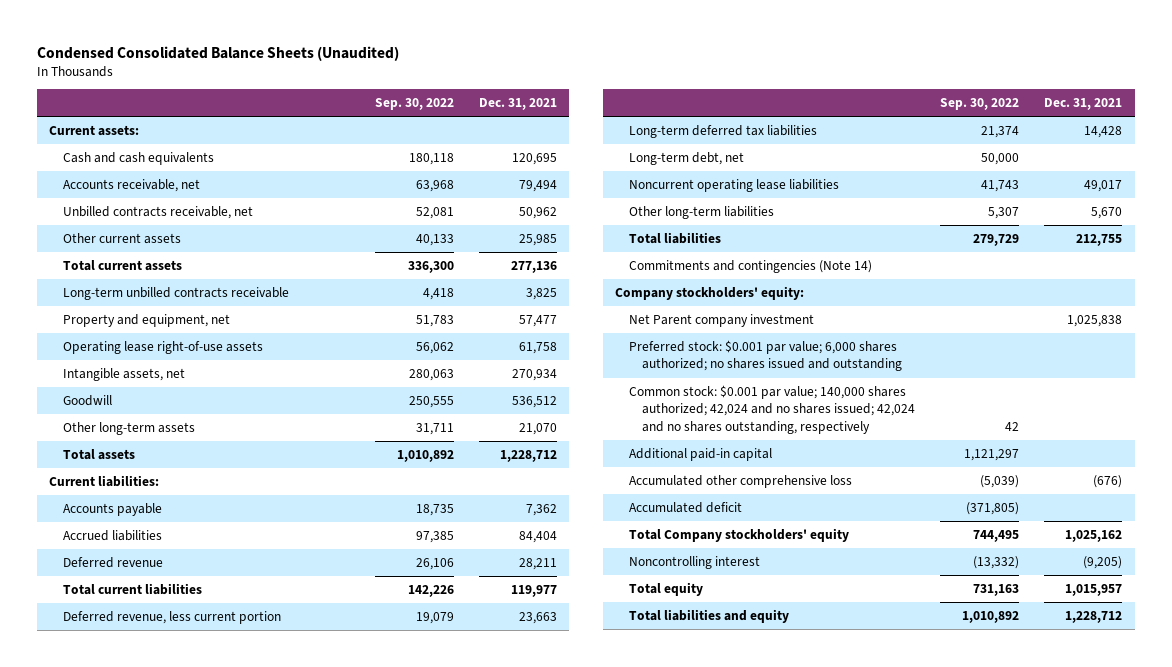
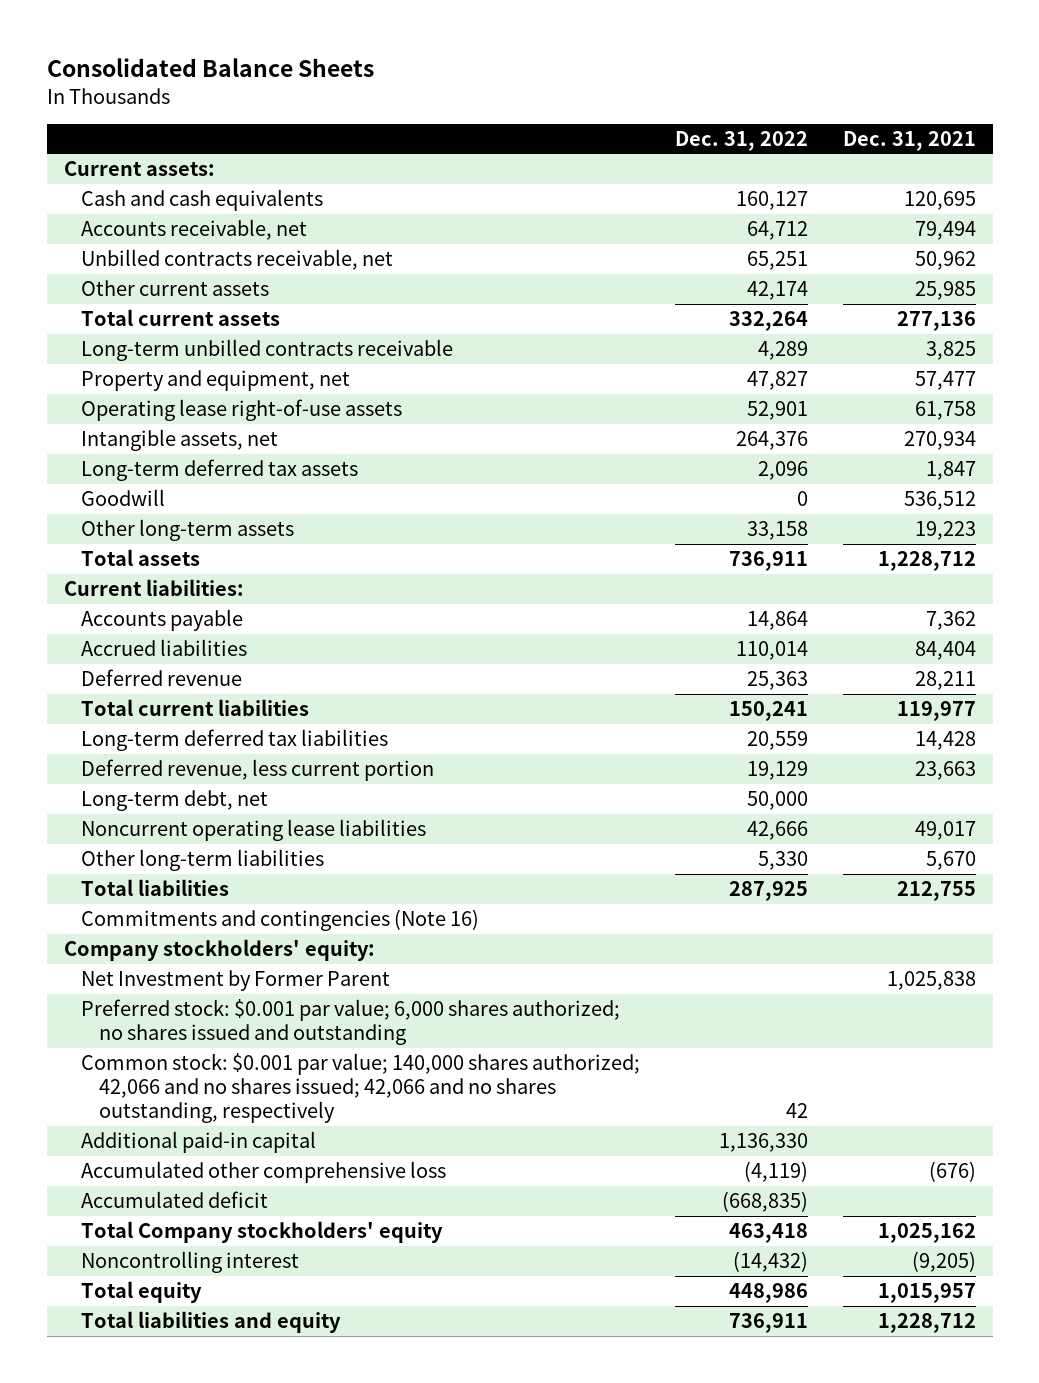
- Condensed Consolidated Balance Sheets (Unaudited)
+ Consolidated Balance Sheets
- | Sep. 30, 2022 | Dec. 31, 2021
+ | Dec. 31, 2022 | Dec. 31, 2021
+ Long-term deferred tax assets | 2,096 | 1,847
- Other long-term assets | 31,711 | 21,070
+ Other long-term assets | 33,158 | 19,223
moved down: Deferred revenue, less current portion | 19,129 | 23,663
- Commitments and contingencies (Note 14)
+ Commitments and contingencies (Note 16)
- Net Parent company investment | | 1,025,838
+ Net Investment by Former Parent | | 1,025,838
- Common stock: $0.001 par value; 140,000 shares authorized; 42,024 and no shares issued; 42,024 and no shares outstanding, respectively | 42 |
+ Common stock: $0.001 par value; 140,000 shares authorized; 42,066 and no shares issued; 42,066 and no shares outstanding, respectively | 42 |

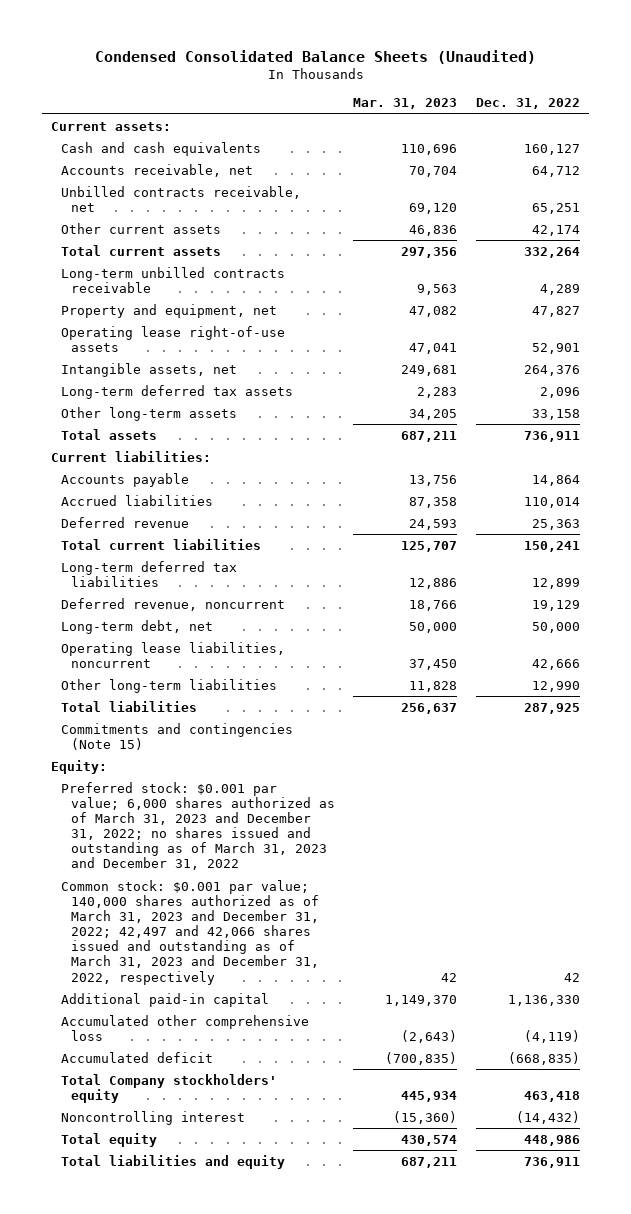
- Consolidated Balance Sheets
+ Condensed Consolidated Balance Sheets (Unaudited)
- | Dec. 31, 2022 | Dec. 31, 2021
+ | Mar. 31, 2023 | Dec. 31, 2022
- Goodwill | 0 | 536,512
- Long-term deferred tax liabilities | 20,559 | 14,428
- Deferred revenue, less current portion | 19,129 | 23,663
+ Long-term deferred tax liabilities | 12,886 | 12,899
+ Deferred revenue, noncurrent | 18,766 | 19,129
- Noncurrent operating lease liabilities | 42,666 | 49,017
- Other long-term liabilities | 5,330 | 5,670
+ Operating lease liabilities, noncurrent | 37,450 | 42,666
+ Other long-term liabilities | 11,828 | 12,990
- Commitments and contingencies (Note 16)
- Company stockholders' equity:
- Net Investment by Former Parent | | 1,025,838
- Preferred stock: $0.001 par value; 6,000 shares authorized; no shares issued and outstanding
- Common stock: $0.001 par value; 140,000 shares authorized; 42,066 and no shares issued; 42,066 and no shares outstanding, respectively | 42 |
+ Commitments and contingencies (Note 15)
+ Equity:
+ Preferred stock: $0.001 par value; 6,000 shares authorized as of March 31, 2023 and December 31, 2022; no shares issued and outstanding as of March 31, 2023 and December 31, 2022
+ Common stock: $0.001 par value; 140,000 shares authorized as of March 31, 2023 and December 31, 2022; 42,497 and 42,066 shares issued and outstanding as of March 31, 2023 and December 31, 2022, respectively | 42 | 42

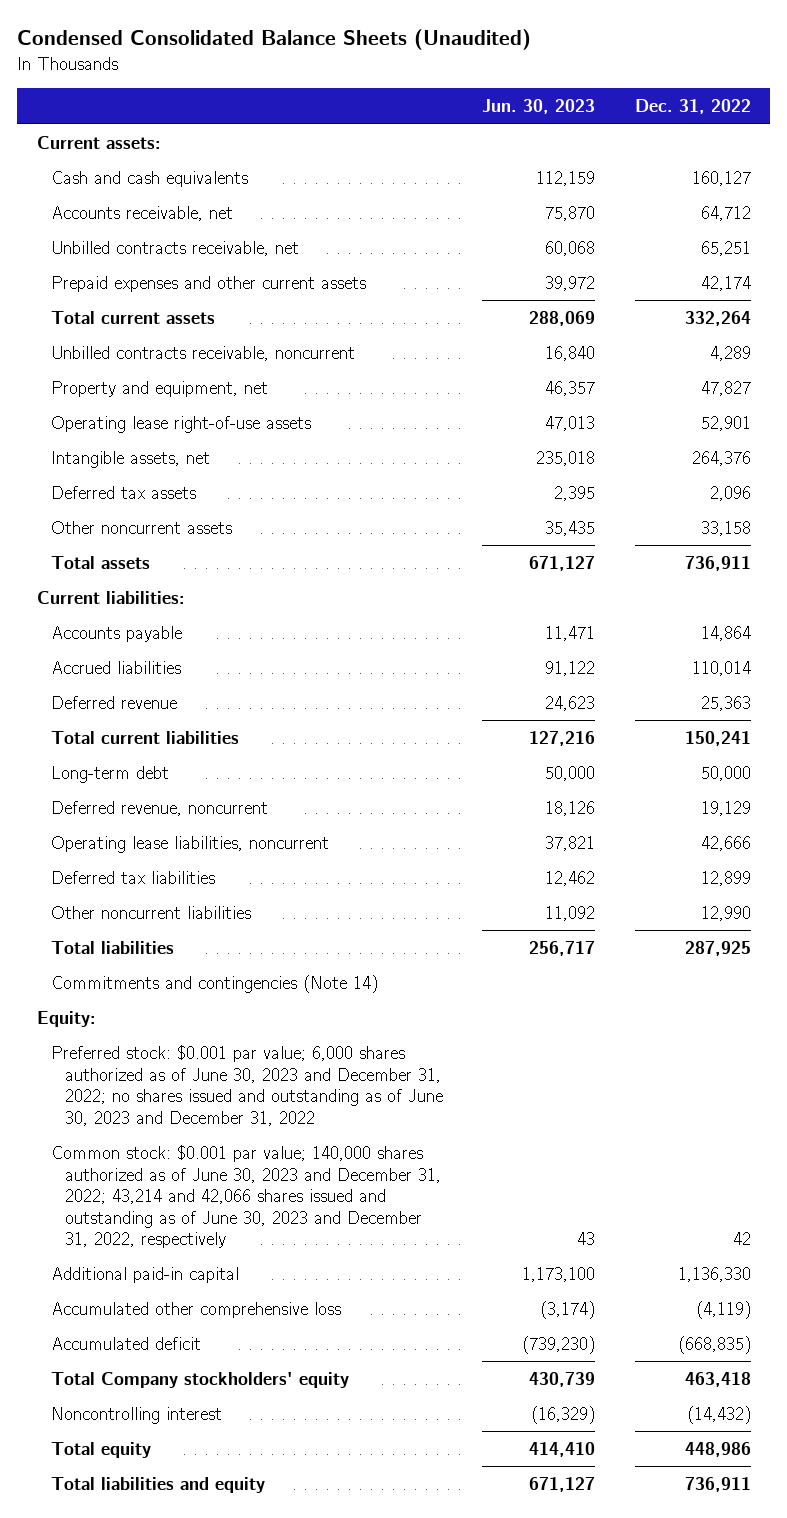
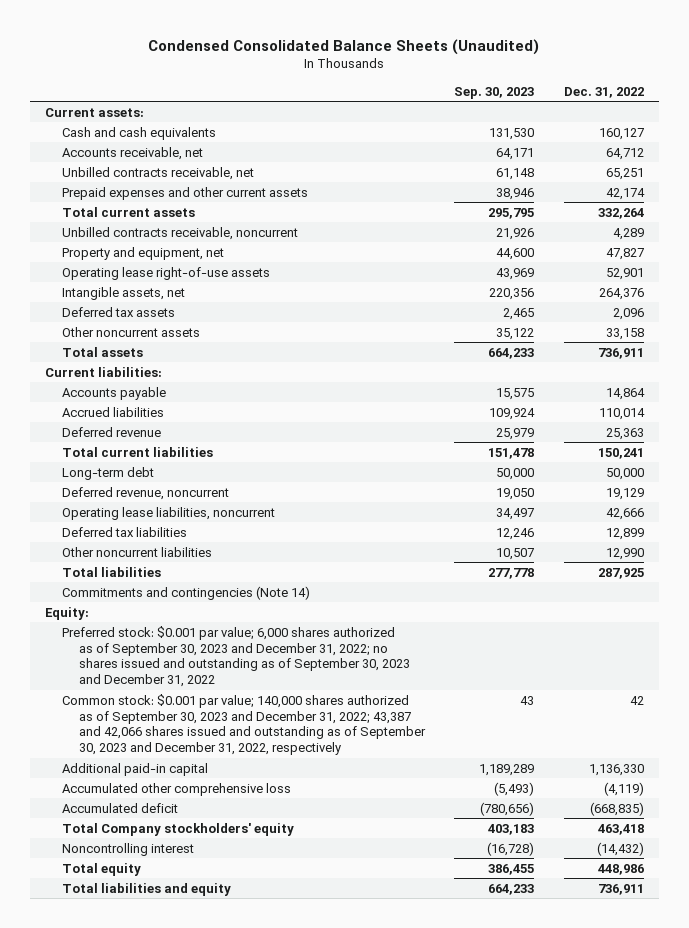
- | Jun. 30, 2023 | Dec. 31, 2022
+ | Sep. 30, 2023 | Dec. 31, 2022
- Preferred stock: $0.001 par value; 6,000 shares authorized as of June 30, 2023 and December 31, 2022; no shares issued and outstanding as of June 30, 2023 and December 31, 2022
- Common stock: $0.001 par value; 140,000 shares authorized as of June 30, 2023 and December 31, 2022; 43,214 and 42,066 shares issued and outstanding as of June 30, 2023 and December 31, 2022, respectively | 43 | 42
+ Preferred stock: $0.001 par value; 6,000 shares authorized as of September 30, 2023 and December 31, 2022; no shares issued and outstanding as of September 30, 2023 and December 31, 2022
+ Common stock: $0.001 par value; 140,000 shares authorized as of September 30, 2023 and December 31, 2022; 43,387 and 42,066 shares issued and outstanding as of September 30, 2023 and December 31, 2022, respectively | 43 | 42

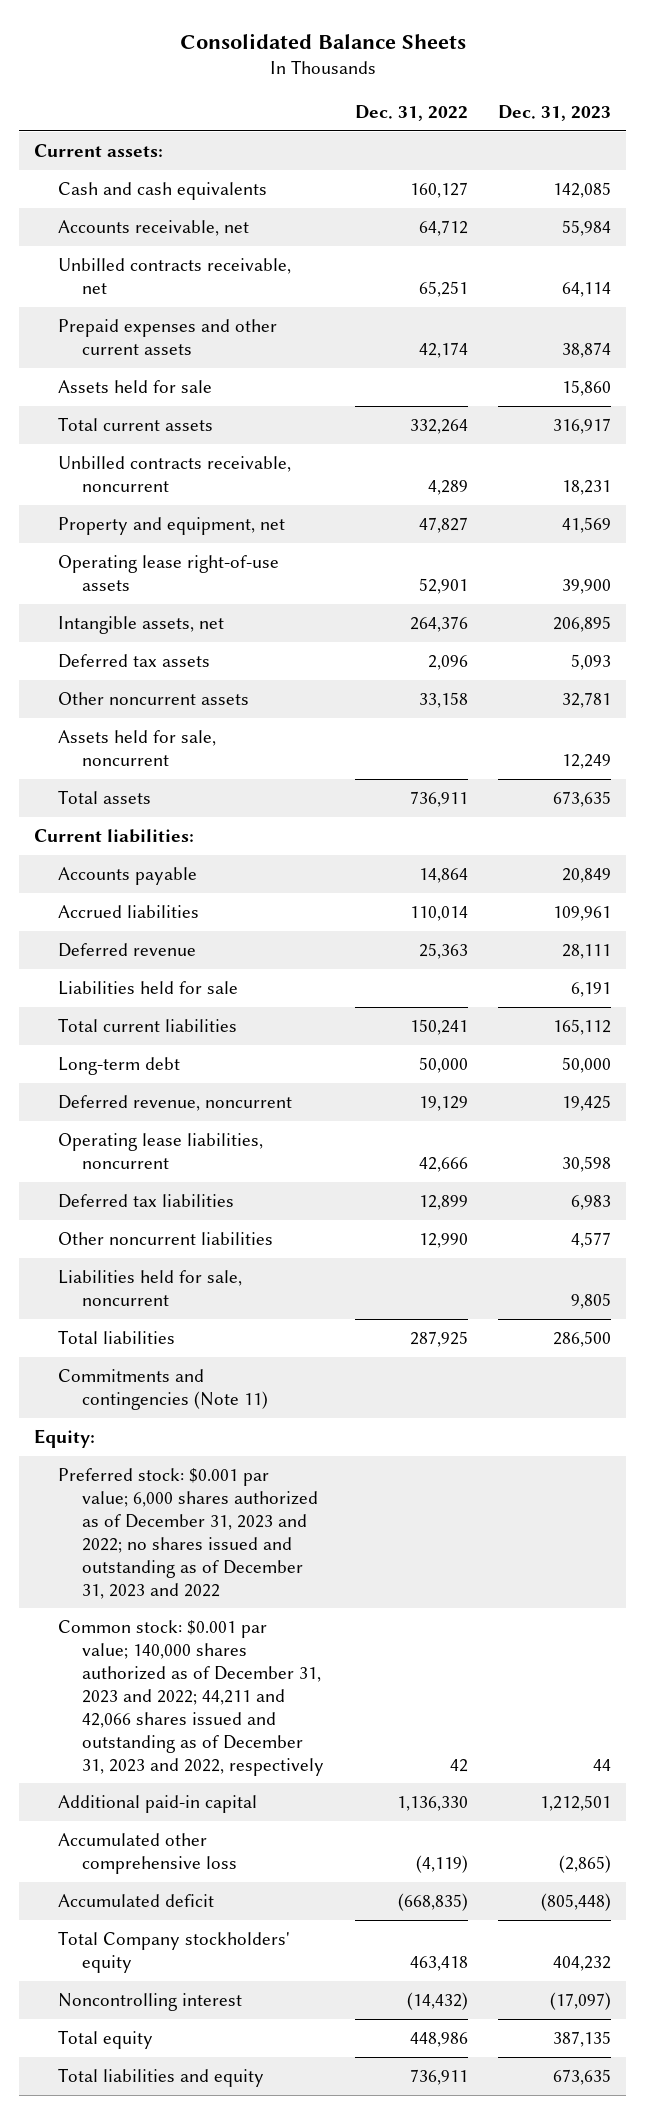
- Condensed Consolidated Balance Sheets (Unaudited)
+ Consolidated Balance Sheets
- | Sep. 30, 2023 | Dec. 31, 2022
+ | Dec. 31, 2022 | Dec. 31, 2023
+ Assets held for sale | | 15,860
+ Assets held for sale, noncurrent | | 12,249
+ Liabilities held for sale | | 6,191
+ Liabilities held for sale, noncurrent | | 9,805
- Commitments and contingencies (Note 14)
+ Commitments and contingencies (Note 11)
- Preferred stock: $0.001 par value; 6,000 shares authorized as of September 30, 2023 and December 31, 2022; no shares issued and outstanding as of September 30, 2023 and December 31, 2022
- Common stock: $0.001 par value; 140,000 shares authorized as of September 30, 2023 and December 31, 2022; 43,387 and 42,066 shares issued and outstanding as of September 30, 2023 and December 31, 2022, respectively | 43 | 42
+ Preferred stock: $0.001 par value; 6,000 shares authorized as of December 31, 2023 and 2022; no shares issued and outstanding as of December 31, 2023 and 2022
+ Common stock: $0.001 par value; 140,000 shares authorized as of December 31, 2023 and 2022; 44,211 and 42,066 shares issued and outstanding as of December 31, 2023 and 2022, respectively | 42 | 44

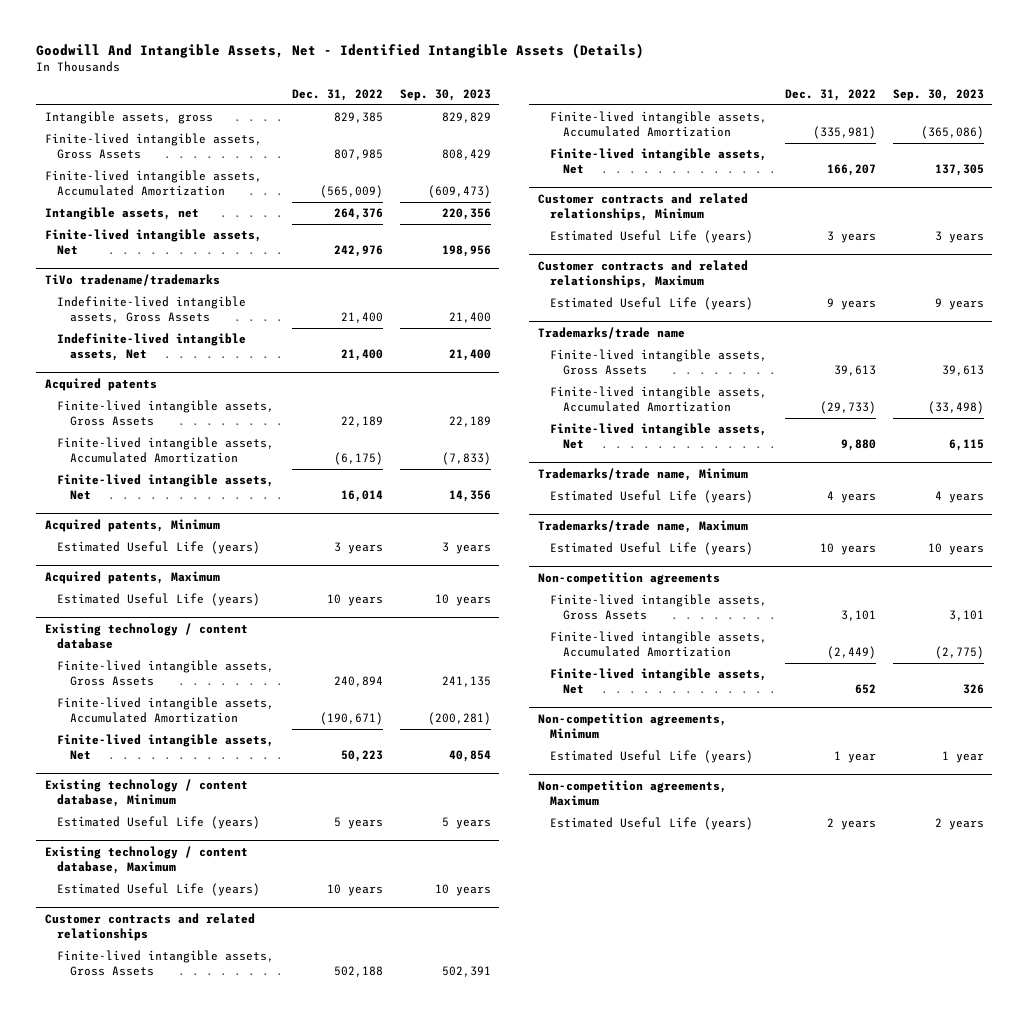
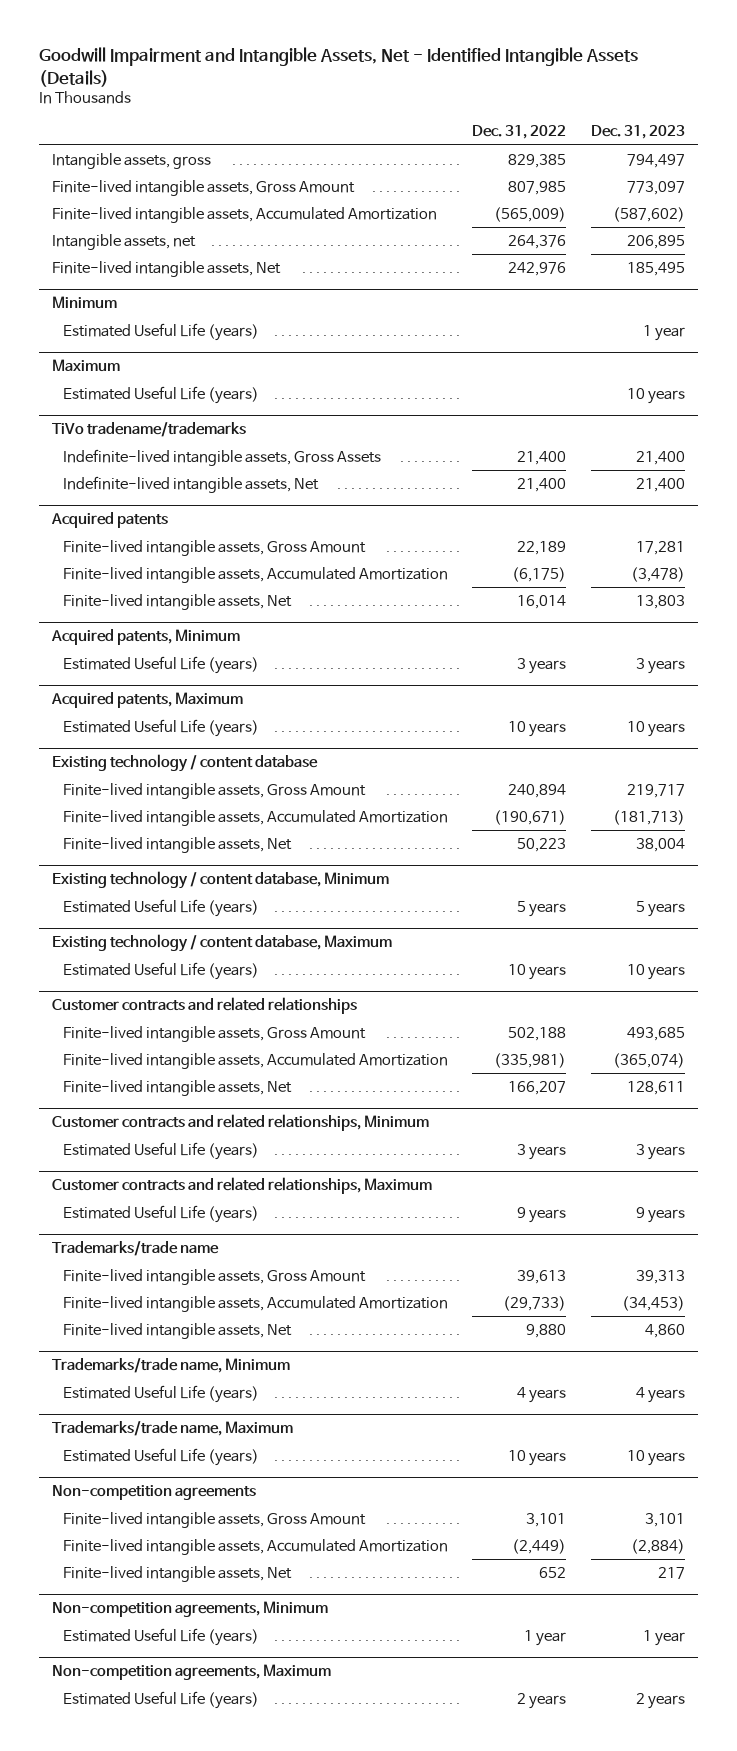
- Goodwill And Intangible Assets, Net - Identified Intangible Assets (Details)
+ Goodwill Impairment and Intangible Assets, Net - Identified Intangible Assets (Details)
- | Dec. 31, 2022 | Sep. 30, 2023
+ | Dec. 31, 2022 | Dec. 31, 2023
- Finite-lived intangible assets, Gross Assets | 807,985 | 808,429
+ Finite-lived intangible assets, Gross Amount | 807,985 | 773,097
+ Minimum
+ Estimated Useful Life (years) | | 1 year
+ Maximum
+ Estimated Useful Life (years) | | 10 years
@ Acquired patents
- Finite-lived intangible assets, Gross Assets | 22,189 | 22,189
+ Finite-lived intangible assets, Gross Amount | 22,189 | 17,281
@ Existing technology / content database
- Finite-lived intangible assets, Gross Assets | 240,894 | 241,135
+ Finite-lived intangible assets, Gross Amount | 240,894 | 219,717
@ Customer contracts and related relationships
- Finite-lived intangible assets, Gross Assets | 502,188 | 502,391
+ Finite-lived intangible assets, Gross Amount | 502,188 | 493,685
@ Trademarks/trade name
- Finite-lived intangible assets, Gross Assets | 39,613 | 39,613
+ Finite-lived intangible assets, Gross Amount | 39,613 | 39,313
@ Non-competition agreements
- Finite-lived intangible assets, Gross Assets | 3,101 | 3,101
+ Finite-lived intangible assets, Gross Amount | 3,101 | 3,101

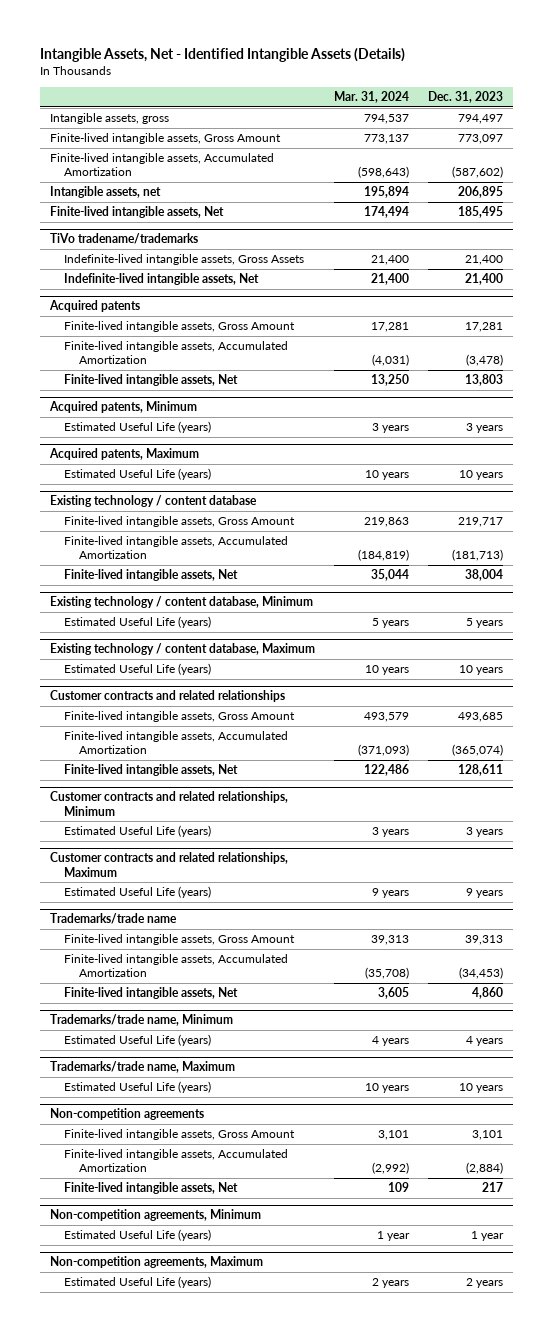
- Goodwill Impairment and Intangible Assets, Net - Identified Intangible Assets (Details)
+ Intangible Assets, Net - Identified Intangible Assets (Details)
- | Dec. 31, 2022 | Dec. 31, 2023
+ | Mar. 31, 2024 | Dec. 31, 2023
- Minimum
- Estimated Useful Life (years) | | 1 year
- Maximum
- Estimated Useful Life (years) | | 10 years

